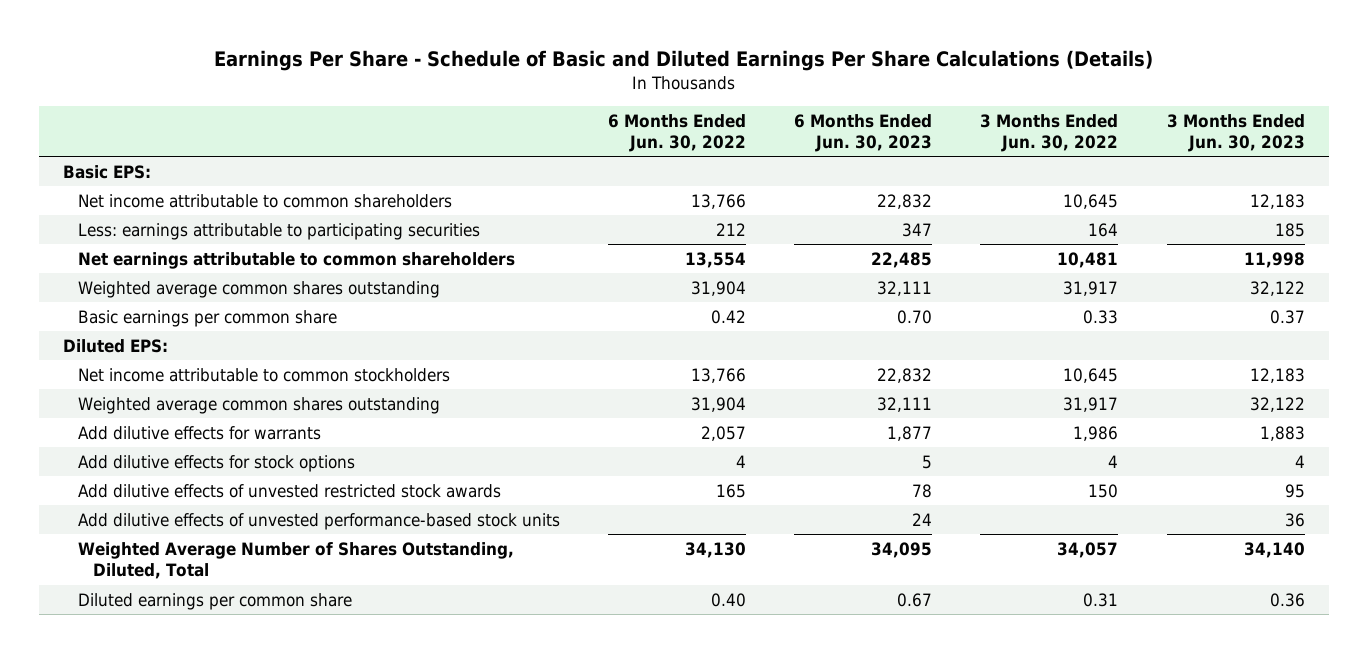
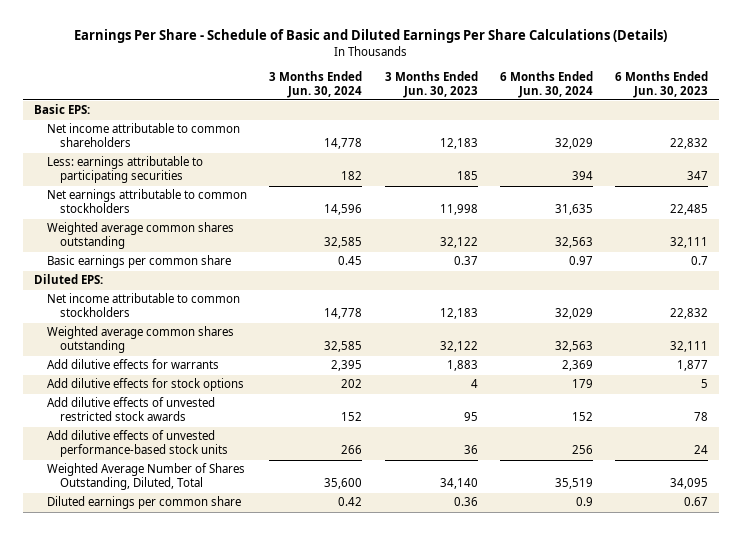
- | 6 Months Ended Jun. 30, 2022 | 6 Months Ended Jun. 30, 2023 | 3 Months Ended Jun. 30, 2022 | 3 Months Ended Jun. 30, 2023
+ | 3 Months Ended Jun. 30, 2024 | 3 Months Ended Jun. 30, 2023 | 6 Months Ended Jun. 30, 2024 | 6 Months Ended Jun. 30, 2023
- Net earnings attributable to common shareholders | 13,554 | 22,485 | 10,481 | 11,998
+ Net earnings attributable to common stockholders | 14,596 | 11,998 | 31,635 | 22,485
- Basic earnings per common share | 0.42 | 0.70 | 0.33 | 0.37
+ Basic earnings per common share | 0.45 | 0.37 | 0.97 | 0.7

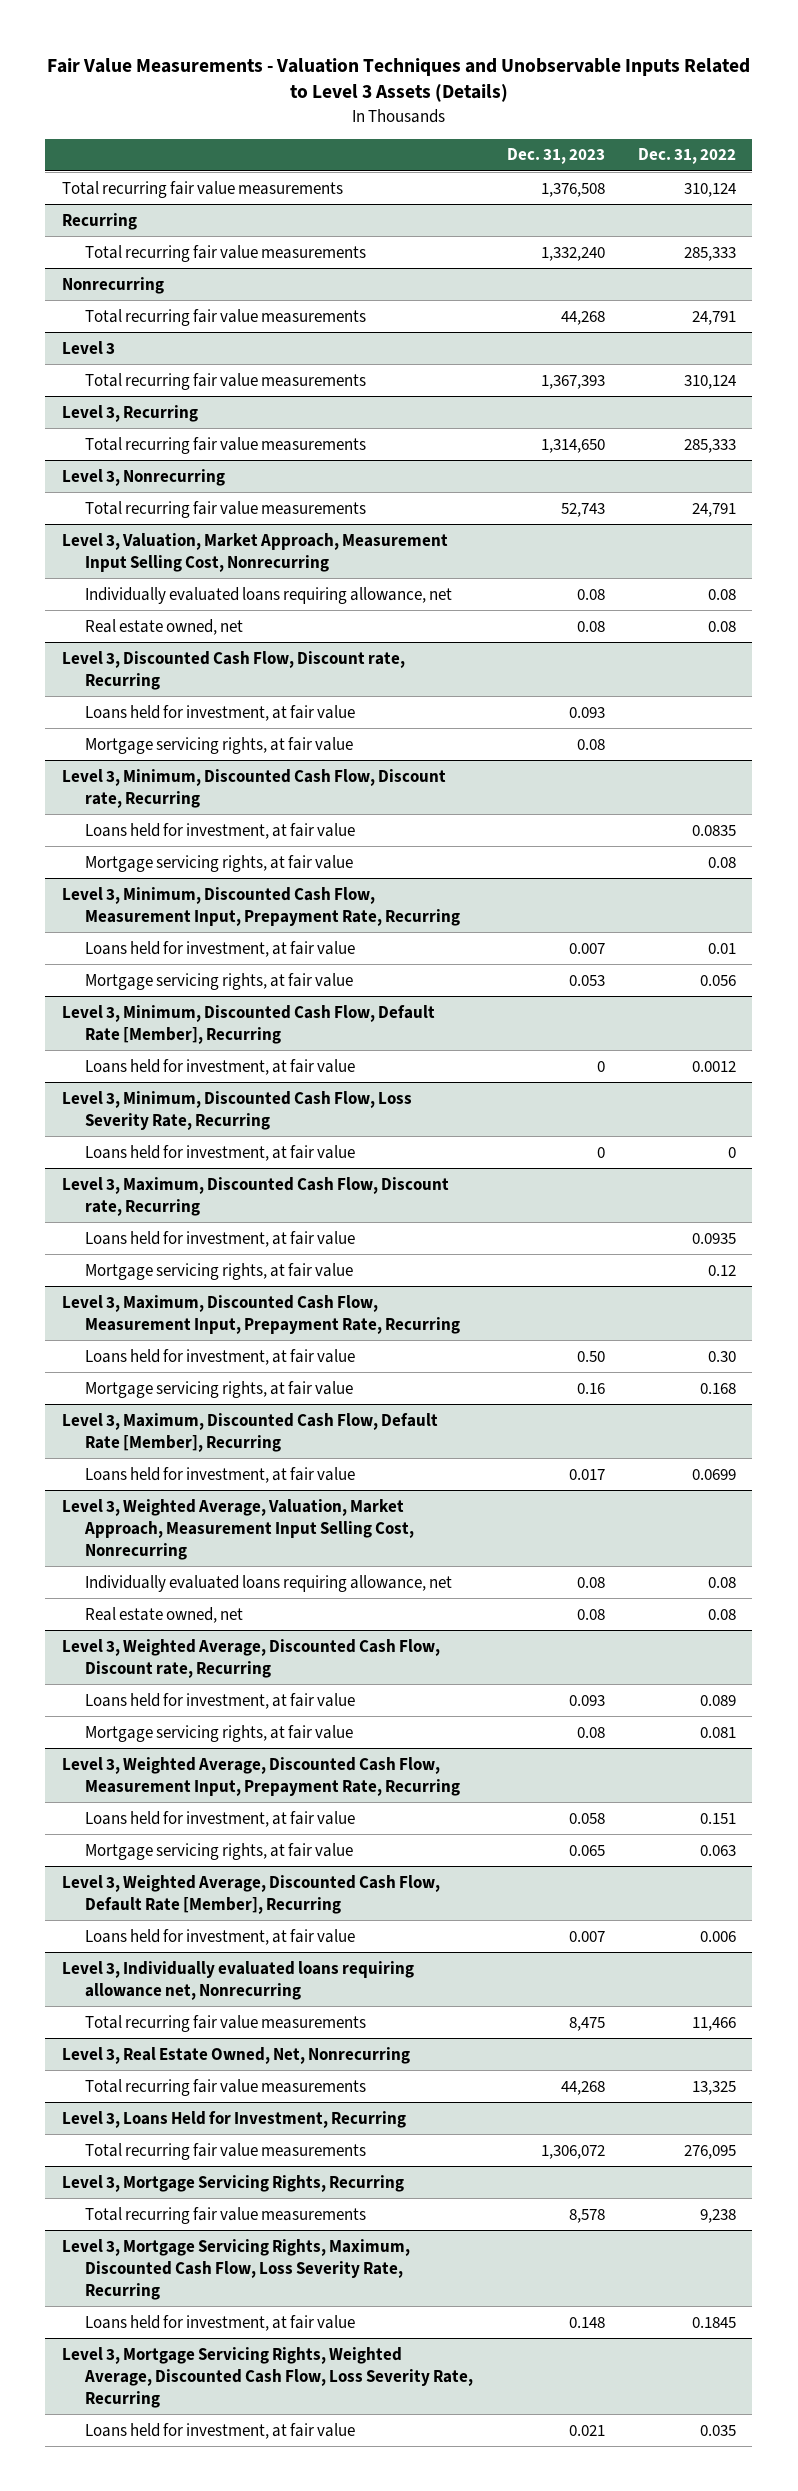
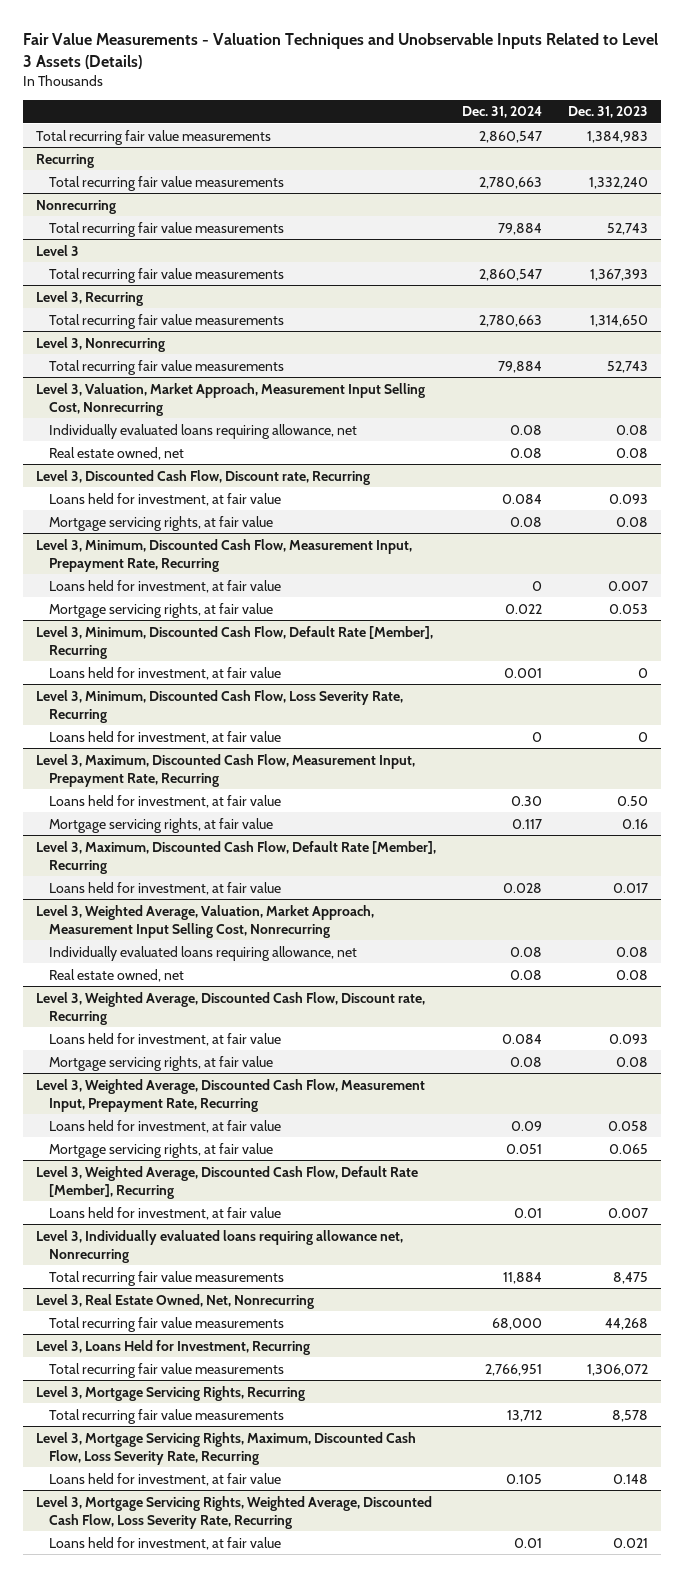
- | Dec. 31, 2023 | Dec. 31, 2022
+ | Dec. 31, 2024 | Dec. 31, 2023
- Total recurring fair value measurements | 1,376,508 | 310,124
+ Total recurring fair value measurements | 2,860,547 | 1,384,983
@ Nonrecurring
- Total recurring fair value measurements | 44,268 | 24,791
+ Total recurring fair value measurements | 79,884 | 52,743
- Level 3, Minimum, Discounted Cash Flow, Discount rate, Recurring
- Loans held for investment, at fair value | | 0.0835
- Mortgage servicing rights, at fair value | | 0.08
- Level 3, Maximum, Discounted Cash Flow, Discount rate, Recurring
- Loans held for investment, at fair value | | 0.0935
- Mortgage servicing rights, at fair value | | 0.12

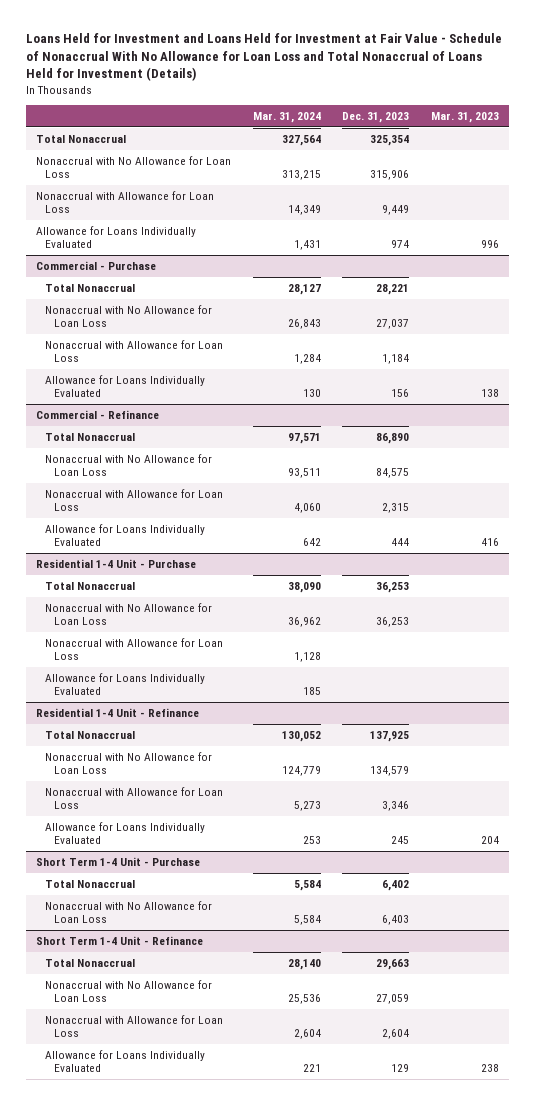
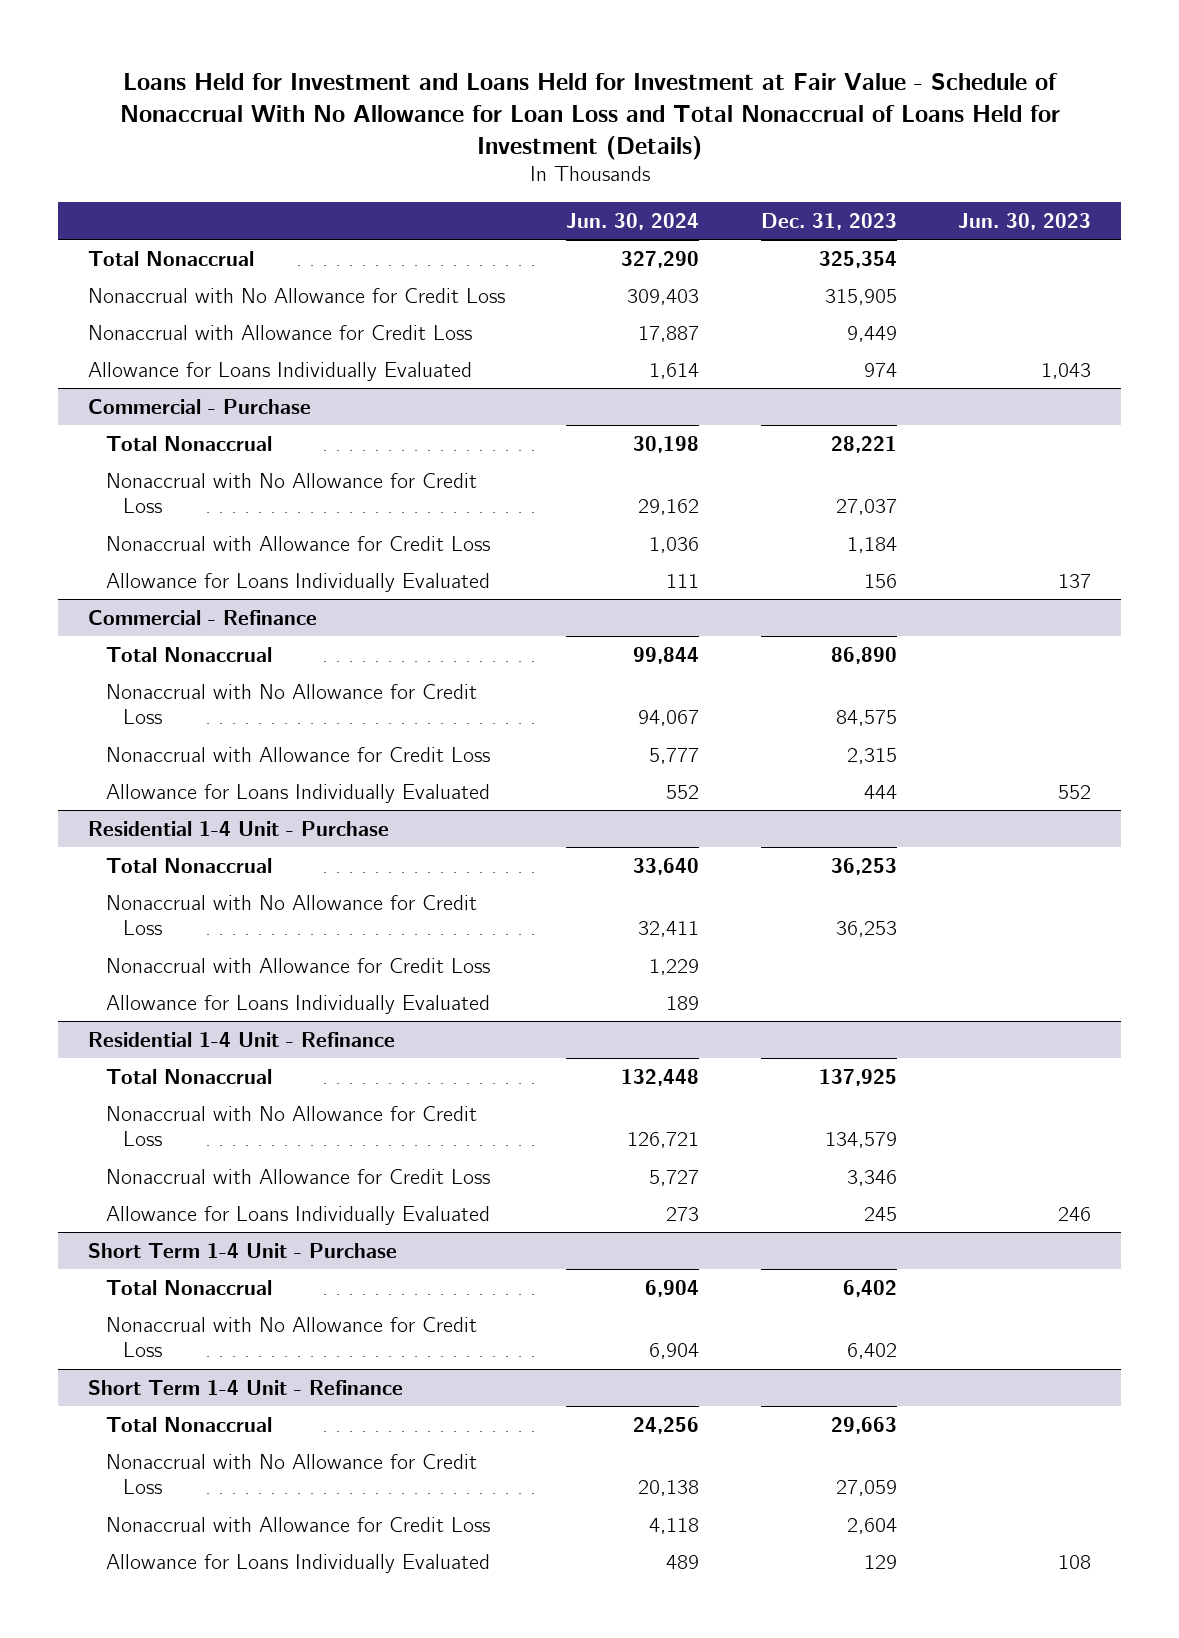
- | Mar. 31, 2024 | Dec. 31, 2023 | Mar. 31, 2023
+ | Jun. 30, 2024 | Dec. 31, 2023 | Jun. 30, 2023
- Nonaccrual with No Allowance for Loan Loss | 313,215 | 315,906 |
- Nonaccrual with Allowance for Loan Loss | 14,349 | 9,449 |
+ Nonaccrual with No Allowance for Credit Loss | 309,403 | 315,905 |
+ Nonaccrual with Allowance for Credit Loss | 17,887 | 9,449 |
@ Commercial - Purchase
- Nonaccrual with No Allowance for Loan Loss | 26,843 | 27,037 |
- Nonaccrual with Allowance for Loan Loss | 1,284 | 1,184 |
+ Nonaccrual with No Allowance for Credit Loss | 29,162 | 27,037 |
+ Nonaccrual with Allowance for Credit Loss | 1,036 | 1,184 |
@ Commercial - Refinance
- Nonaccrual with No Allowance for Loan Loss | 93,511 | 84,575 |
- Nonaccrual with Allowance for Loan Loss | 4,060 | 2,315 |
+ Nonaccrual with No Allowance for Credit Loss | 94,067 | 84,575 |
+ Nonaccrual with Allowance for Credit Loss | 5,777 | 2,315 |
@ Residential 1-4 Unit - Purchase
- Nonaccrual with No Allowance for Loan Loss | 36,962 | 36,253 |
- Nonaccrual with Allowance for Loan Loss | 1,128 | |
+ Nonaccrual with No Allowance for Credit Loss | 32,411 | 36,253 |
+ Nonaccrual with Allowance for Credit Loss | 1,229 | |
@ Residential 1-4 Unit - Refinance
- Nonaccrual with No Allowance for Loan Loss | 124,779 | 134,579 |
- Nonaccrual with Allowance for Loan Loss | 5,273 | 3,346 |
+ Nonaccrual with No Allowance for Credit Loss | 126,721 | 134,579 |
+ Nonaccrual with Allowance for Credit Loss | 5,727 | 3,346 |
@ Short Term 1-4 Unit - Purchase
- Nonaccrual with No Allowance for Loan Loss | 5,584 | 6,403 |
+ Nonaccrual with No Allowance for Credit Loss | 6,904 | 6,402 |
@ Short Term 1-4 Unit - Refinance
- Nonaccrual with No Allowance for Loan Loss | 25,536 | 27,059 |
- Nonaccrual with Allowance for Loan Loss | 2,604 | 2,604 |
+ Nonaccrual with No Allowance for Credit Loss | 20,138 | 27,059 |
+ Nonaccrual with Allowance for Credit Loss | 4,118 | 2,604 |

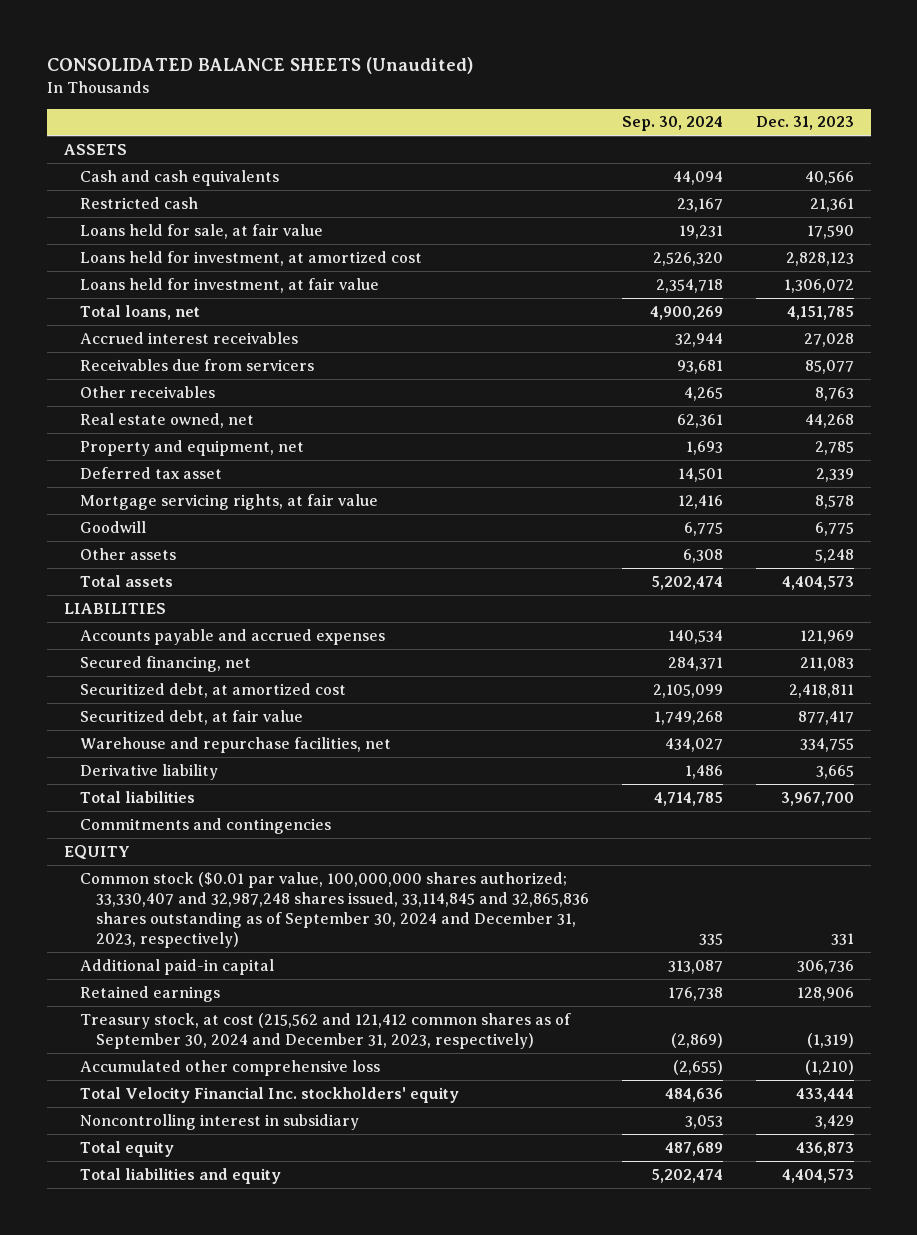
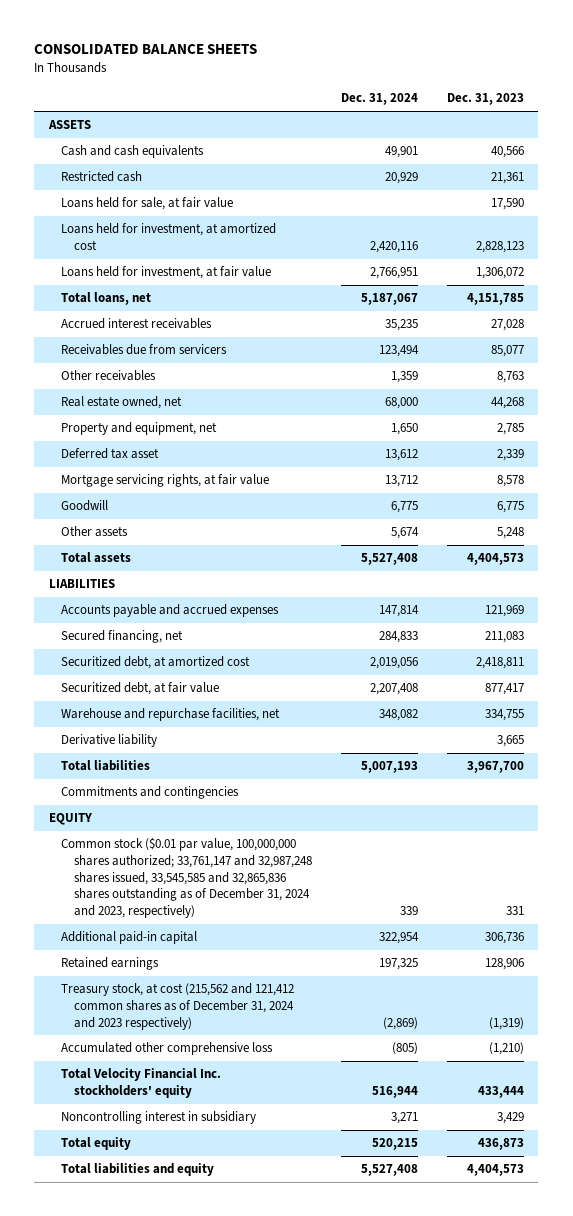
- CONSOLIDATED BALANCE SHEETS (Unaudited)
+ CONSOLIDATED BALANCE SHEETS
- | Sep. 30, 2024 | Dec. 31, 2023
+ | Dec. 31, 2024 | Dec. 31, 2023
- Common stock ($0.01 par value, 100,000,000 shares authorized; 33,330,407 and 32,987,248 shares issued, 33,114,845 and 32,865,836 shares outstanding as of September 30, 2024 and December 31, 2023, respectively) | 335 | 331
+ Common stock ($0.01 par value, 100,000,000 shares authorized; 33,761,147 and 32,987,248 shares issued, 33,545,585 and 32,865,836 shares outstanding as of December 31, 2024 and 2023, respectively) | 339 | 331
- Treasury stock, at cost (215,562 and 121,412 common shares as of September 30, 2024 and December 31, 2023, respectively) | (2,869) | (1,319)
+ Treasury stock, at cost (215,562 and 121,412 common shares as of December 31, 2024 and 2023 respectively) | (2,869) | (1,319)

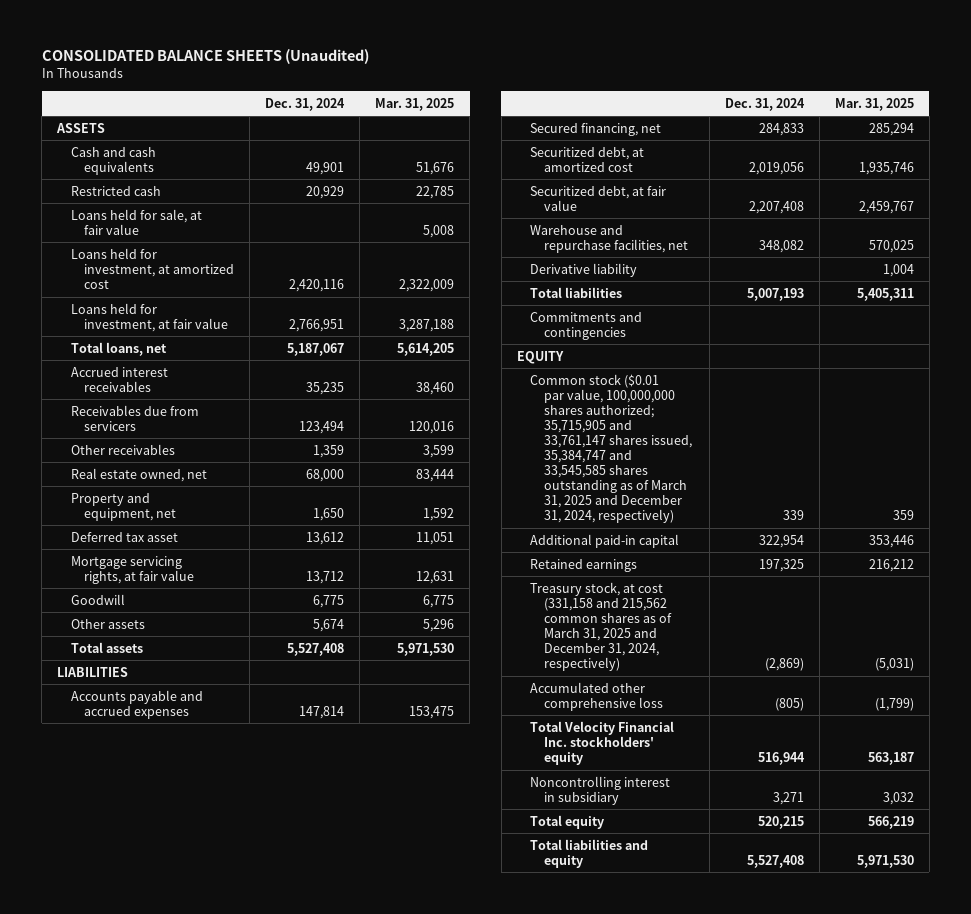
- CONSOLIDATED BALANCE SHEETS
+ CONSOLIDATED BALANCE SHEETS (Unaudited)
- | Dec. 31, 2024 | Dec. 31, 2023
+ | Dec. 31, 2024 | Mar. 31, 2025
- Common stock ($0.01 par value, 100,000,000 shares authorized; 33,761,147 and 32,987,248 shares issued, 33,545,585 and 32,865,836 shares outstanding as of December 31, 2024 and 2023, respectively) | 339 | 331
+ Common stock ($0.01 par value, 100,000,000 shares authorized; 35,715,905 and 33,761,147 shares issued, 35,384,747 and 33,545,585 shares outstanding as of March 31, 2025 and December 31, 2024, respectively) | 339 | 359
- Treasury stock, at cost (215,562 and 121,412 common shares as of December 31, 2024 and 2023 respectively) | (2,869) | (1,319)
+ Treasury stock, at cost (331,158 and 215,562 common shares as of March 31, 2025 and December 31, 2024, respectively) | (2,869) | (5,031)

